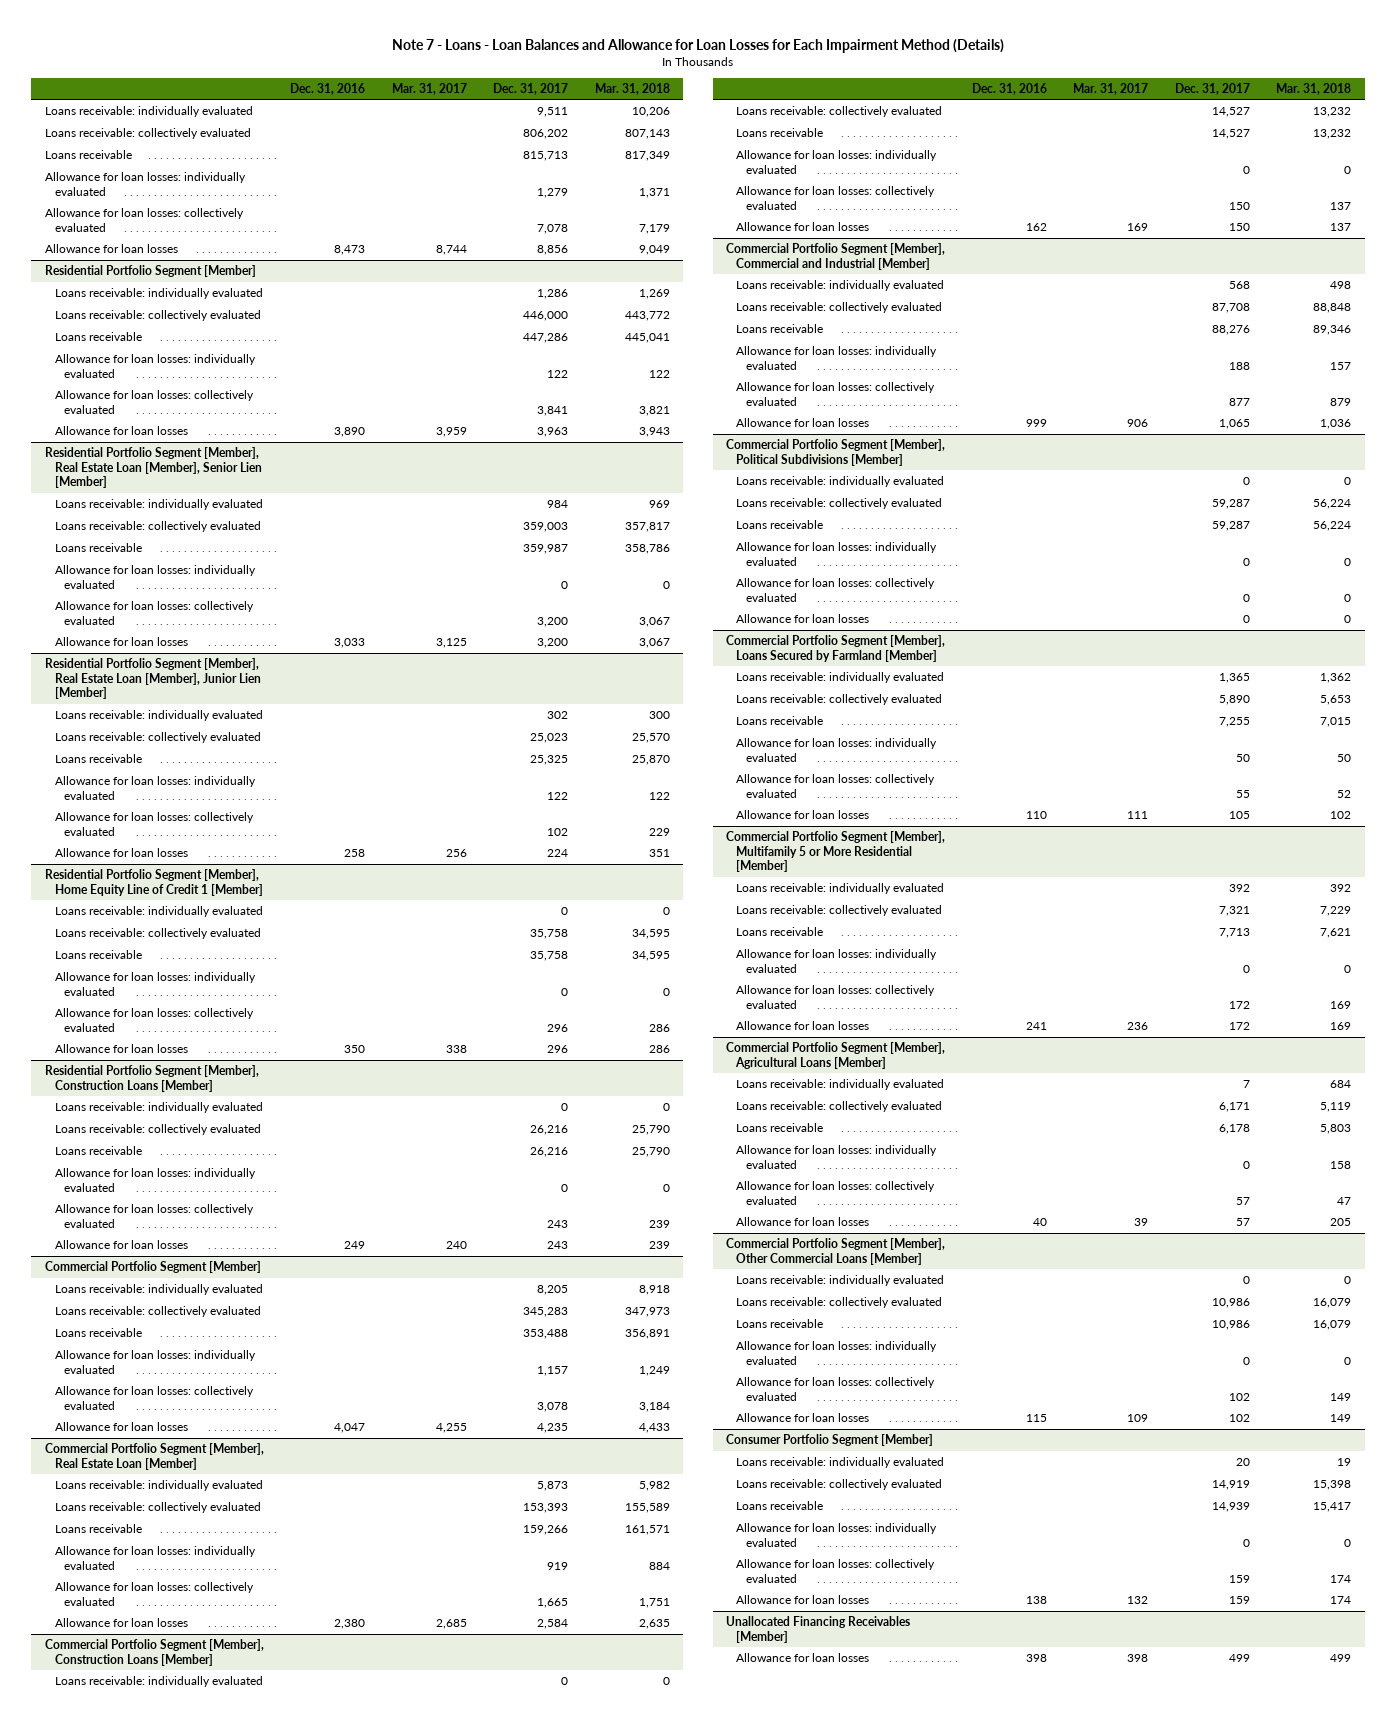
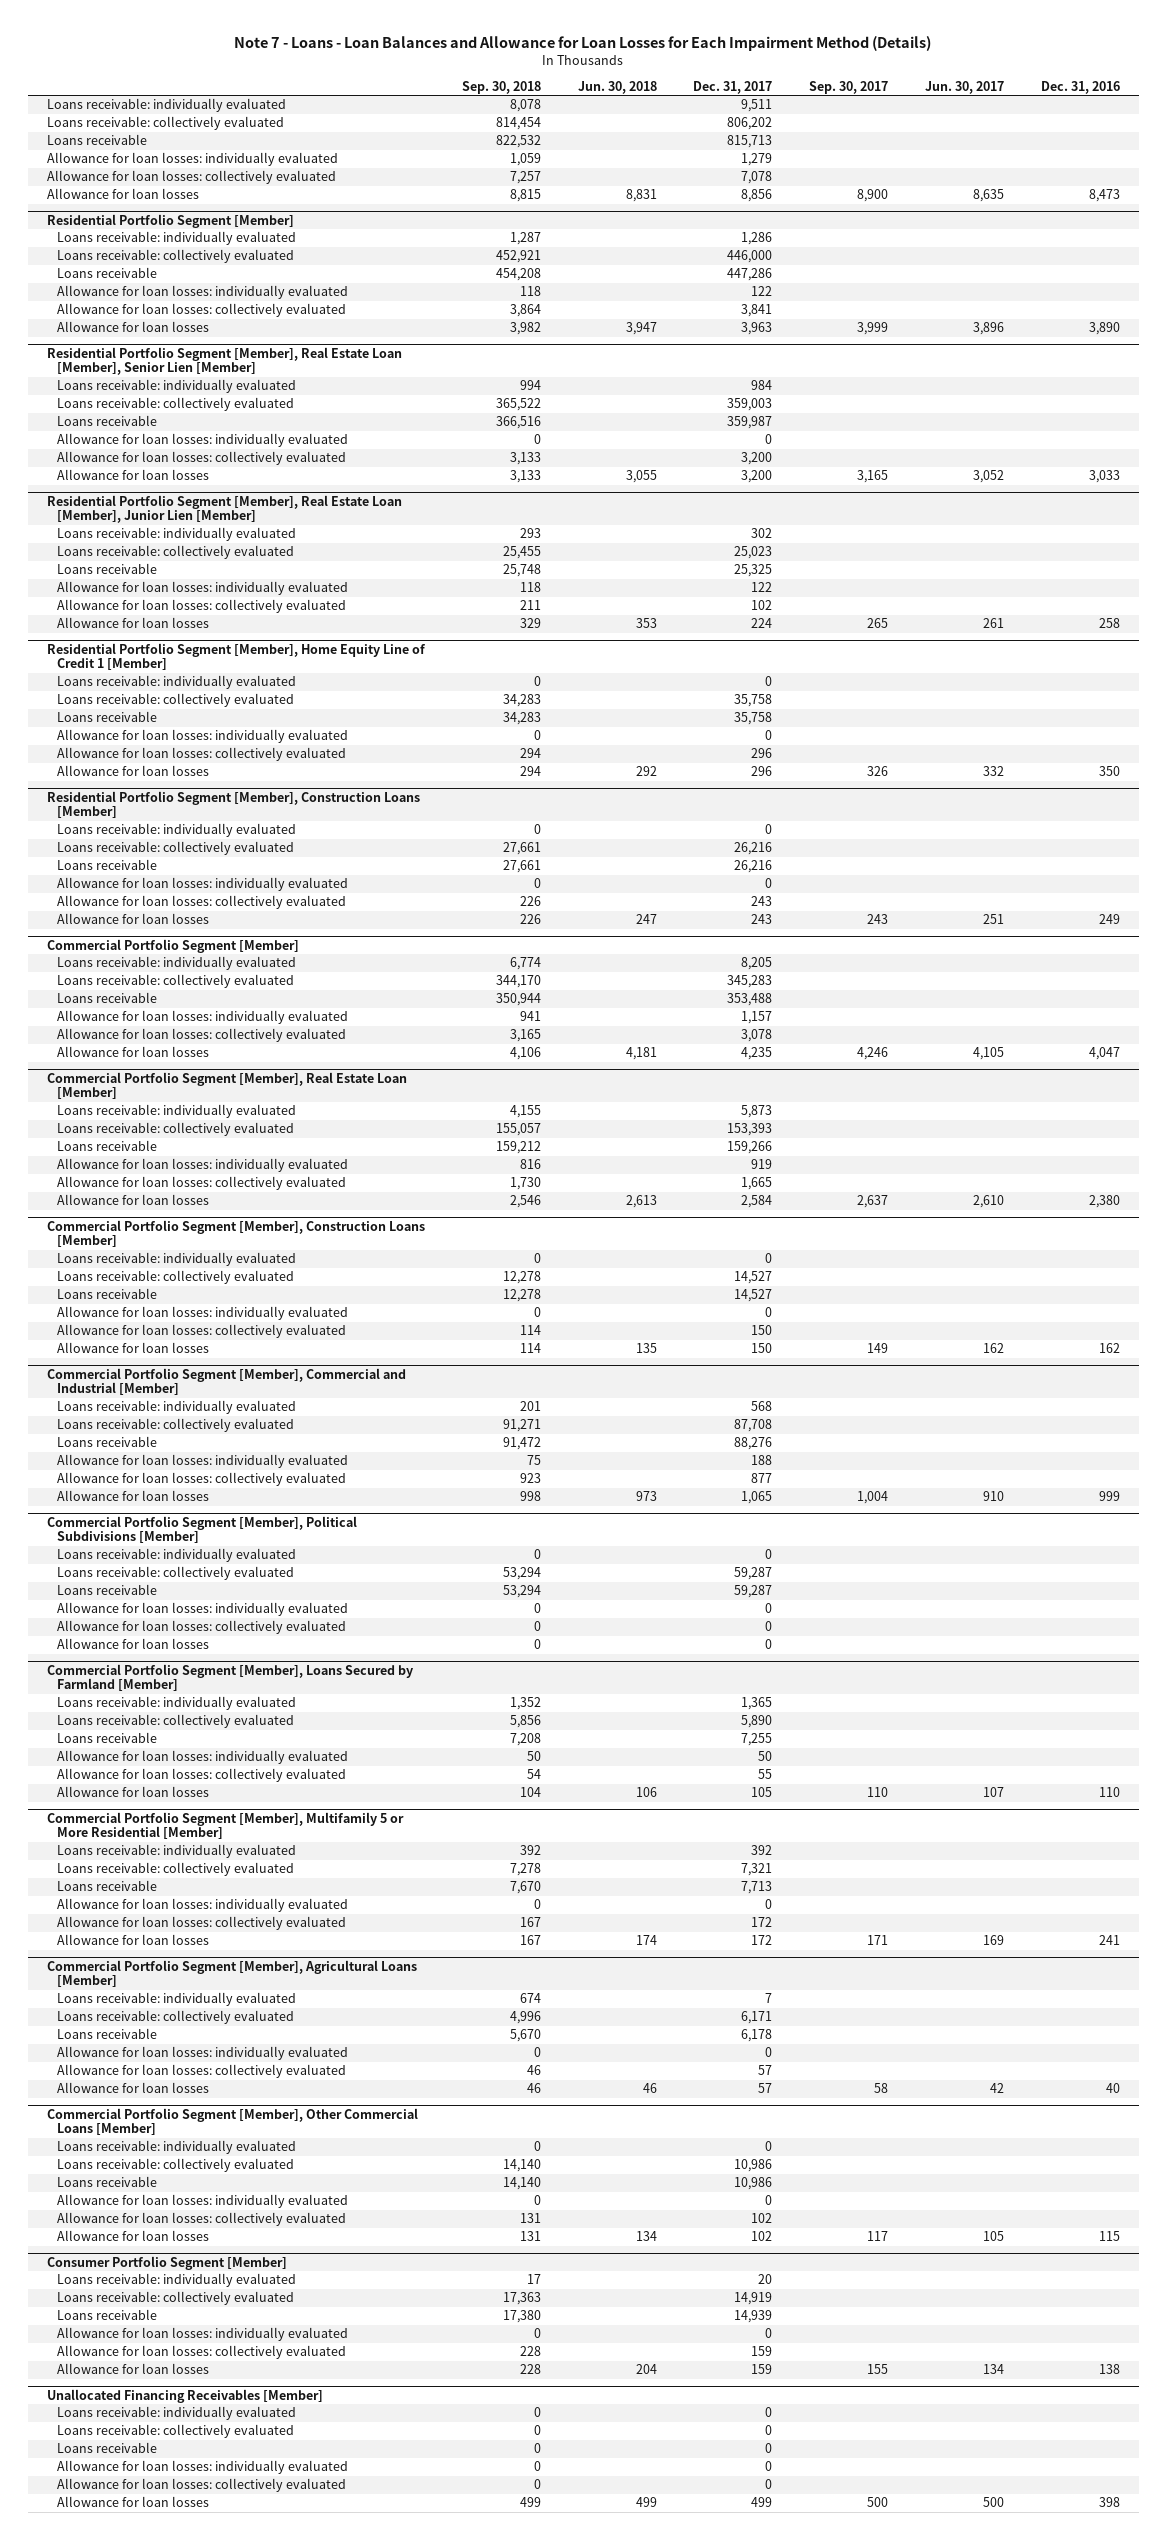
- | Dec. 31, 2016 | Mar. 31, 2017 | Dec. 31, 2017 | Mar. 31, 2018
+ | Sep. 30, 2018 | Jun. 30, 2018 | Dec. 31, 2017 | Sep. 30, 2017 | Jun. 30, 2017 | Dec. 31, 2016
@ Unallocated Financing Receivables [Member]
+ Loans receivable: individually evaluated | 0 | | 0 | | |
+ Loans receivable: collectively evaluated | 0 | | 0 | | |
+ Loans receivable | 0 | | 0 | | |
+ Allowance for loan losses: individually evaluated | 0 | | 0 | | |
+ Allowance for loan losses: collectively evaluated | 0 | | 0 | | |

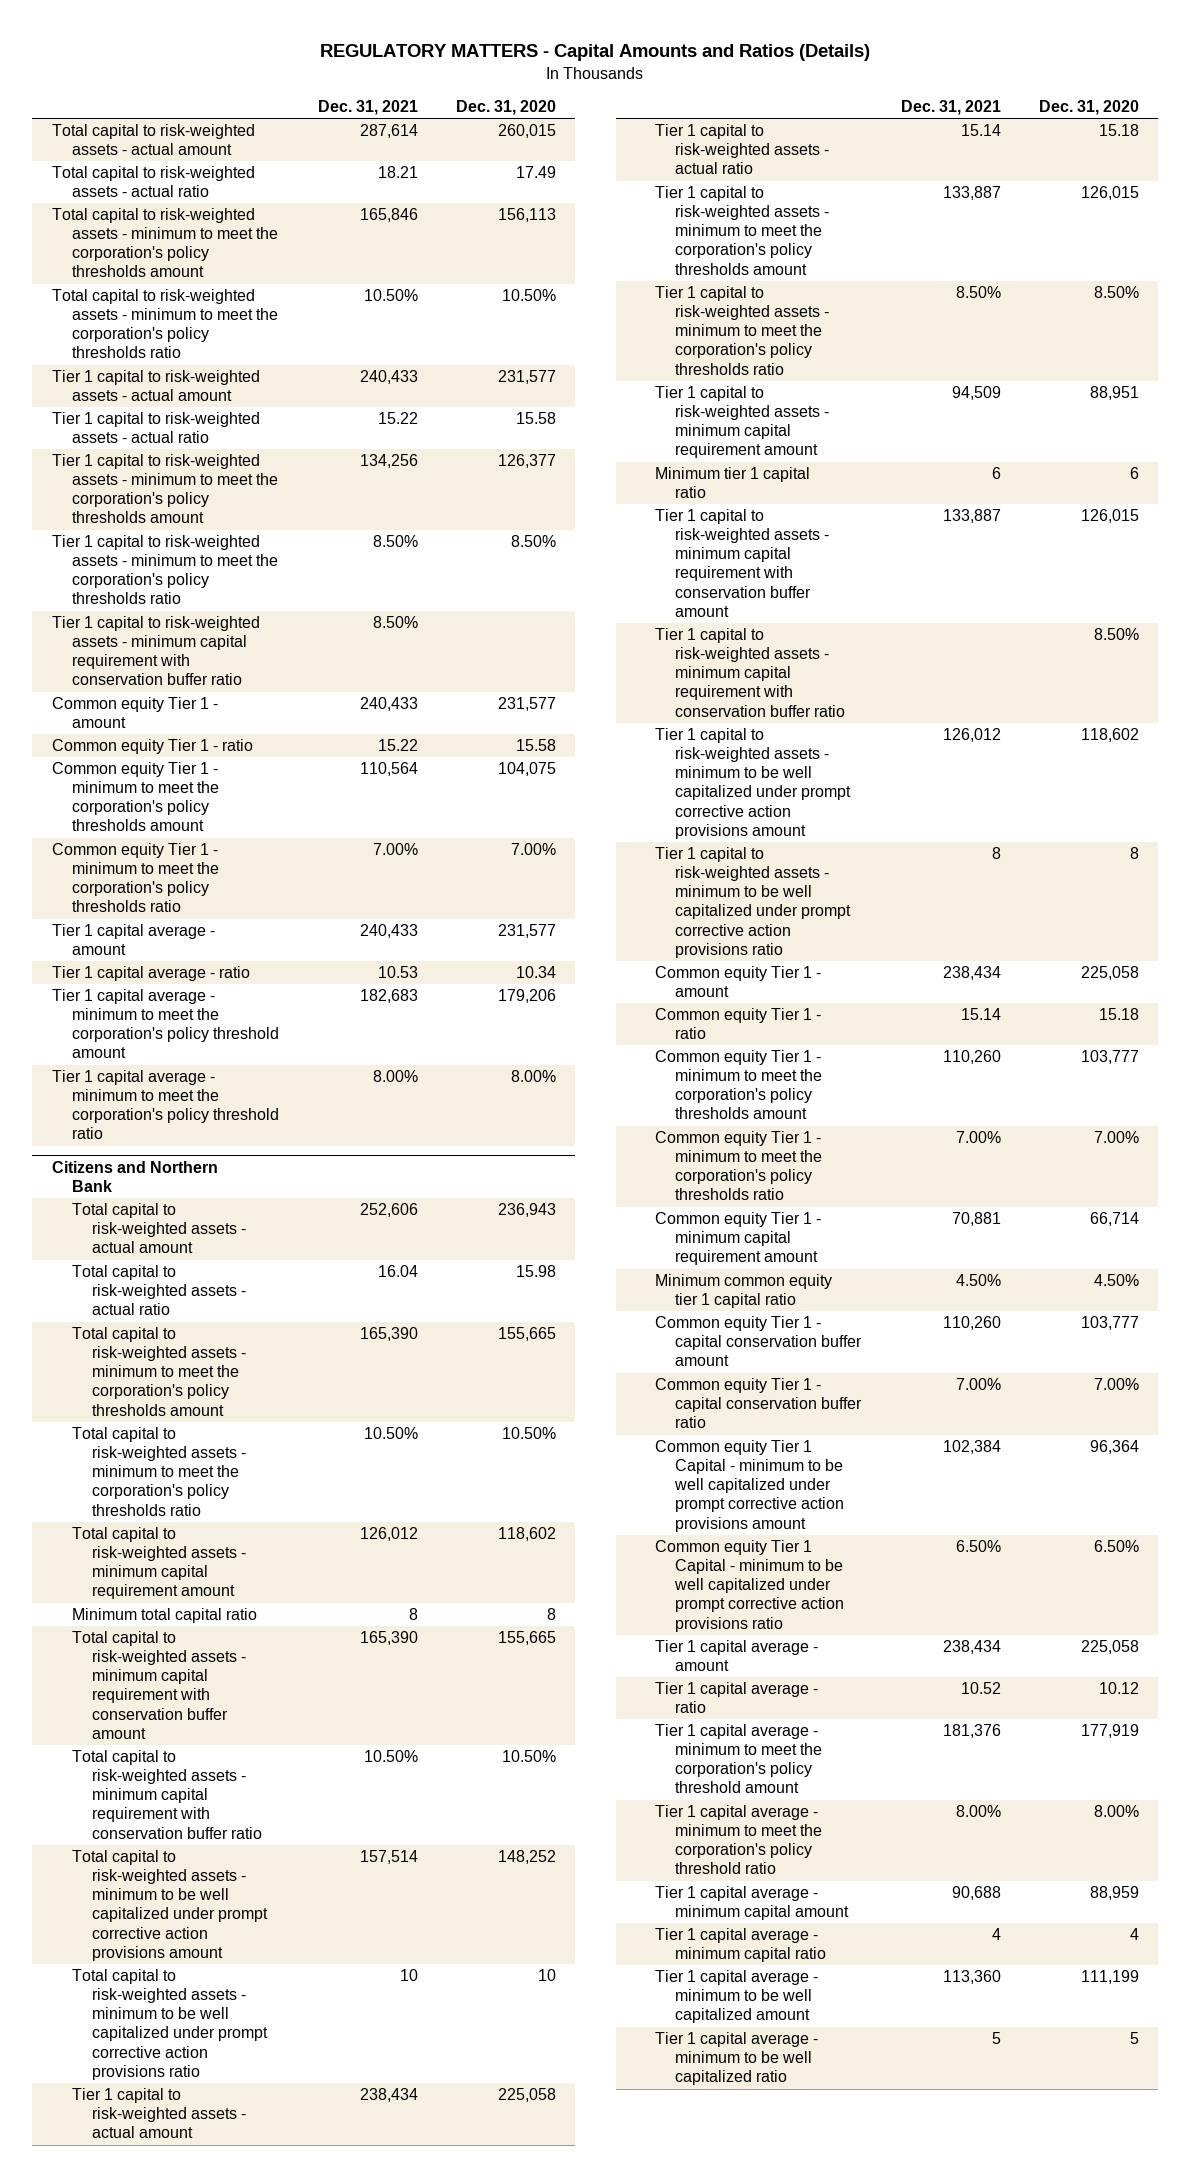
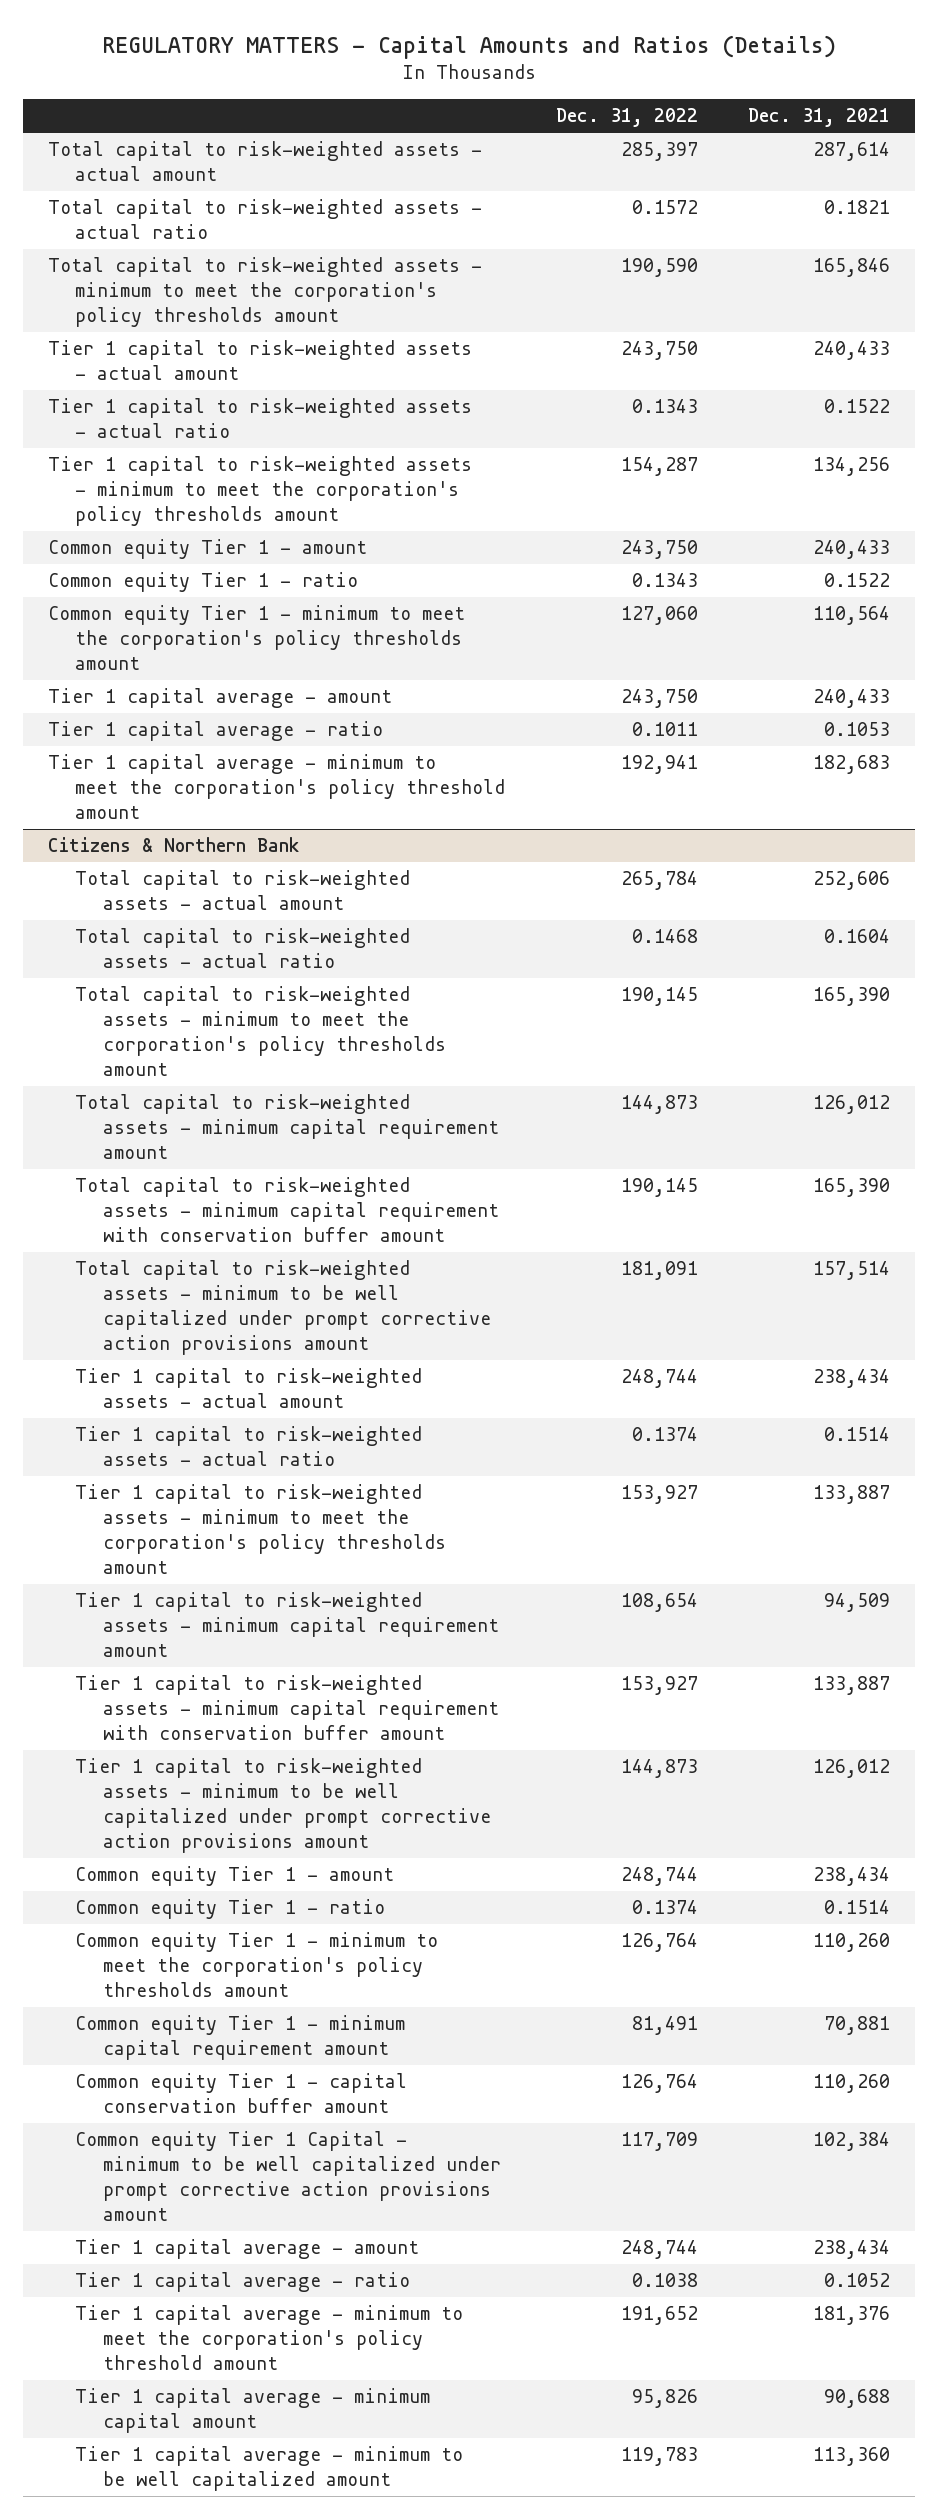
- | Dec. 31, 2021 | Dec. 31, 2020
+ | Dec. 31, 2022 | Dec. 31, 2021
- Total capital to risk-weighted assets - actual ratio | 18.21 | 17.49
+ Total capital to risk-weighted assets - actual ratio | 0.1572 | 0.1821
- Total capital to risk-weighted assets - minimum to meet the corporation's policy thresholds ratio | 10.50% | 10.50%
- Tier 1 capital to risk-weighted assets - actual ratio | 15.22 | 15.58
+ Tier 1 capital to risk-weighted assets - actual ratio | 0.1343 | 0.1522
- Tier 1 capital to risk-weighted assets - minimum to meet the corporation's policy thresholds ratio | 8.50% | 8.50%
- Tier 1 capital to risk-weighted assets - minimum capital requirement with conservation buffer ratio | 8.50% |
- Common equity Tier 1 - ratio | 15.22 | 15.58
+ Common equity Tier 1 - ratio | 0.1343 | 0.1522
- Common equity Tier 1 - minimum to meet the corporation's policy thresholds ratio | 7.00% | 7.00%
- Tier 1 capital average - ratio | 10.53 | 10.34
+ Tier 1 capital average - ratio | 0.1011 | 0.1053
- Tier 1 capital average - minimum to meet the corporation's policy threshold ratio | 8.00% | 8.00%
- Citizens and Northern Bank
+ Citizens & Northern Bank
- Total capital to risk-weighted assets - actual ratio | 16.04 | 15.98
+ Total capital to risk-weighted assets - actual ratio | 0.1468 | 0.1604
- Total capital to risk-weighted assets - minimum to meet the corporation's policy thresholds ratio | 10.50% | 10.50%
- Minimum total capital ratio | 8 | 8
- Total capital to risk-weighted assets - minimum capital requirement with conservation buffer ratio | 10.50% | 10.50%
- Total capital to risk-weighted assets - minimum to be well capitalized under prompt corrective action provisions ratio | 10 | 10
- Tier 1 capital to risk-weighted assets - actual ratio | 15.14 | 15.18
+ Tier 1 capital to risk-weighted assets - actual ratio | 0.1374 | 0.1514
- Tier 1 capital to risk-weighted assets - minimum to meet the corporation's policy thresholds ratio | 8.50% | 8.50%
- Minimum tier 1 capital ratio | 6 | 6
- Tier 1 capital to risk-weighted assets - minimum capital requirement with conservation buffer ratio | | 8.50%
- Tier 1 capital to risk-weighted assets - minimum to be well capitalized under prompt corrective action provisions ratio | 8 | 8
- Common equity Tier 1 - ratio | 15.14 | 15.18
+ Common equity Tier 1 - ratio | 0.1374 | 0.1514
- Common equity Tier 1 - minimum to meet the corporation's policy thresholds ratio | 7.00% | 7.00%
- Minimum common equity tier 1 capital ratio | 4.50% | 4.50%
- Common equity Tier 1 - capital conservation buffer ratio | 7.00% | 7.00%
- Common equity Tier 1 Capital - minimum to be well capitalized under prompt corrective action provisions ratio | 6.50% | 6.50%
- Tier 1 capital average - ratio | 10.52 | 10.12
+ Tier 1 capital average - ratio | 0.1038 | 0.1052
- Tier 1 capital average - minimum to meet the corporation's policy threshold ratio | 8.00% | 8.00%
- Tier 1 capital average - minimum capital ratio | 4 | 4
- Tier 1 capital average - minimum to be well capitalized ratio | 5 | 5

